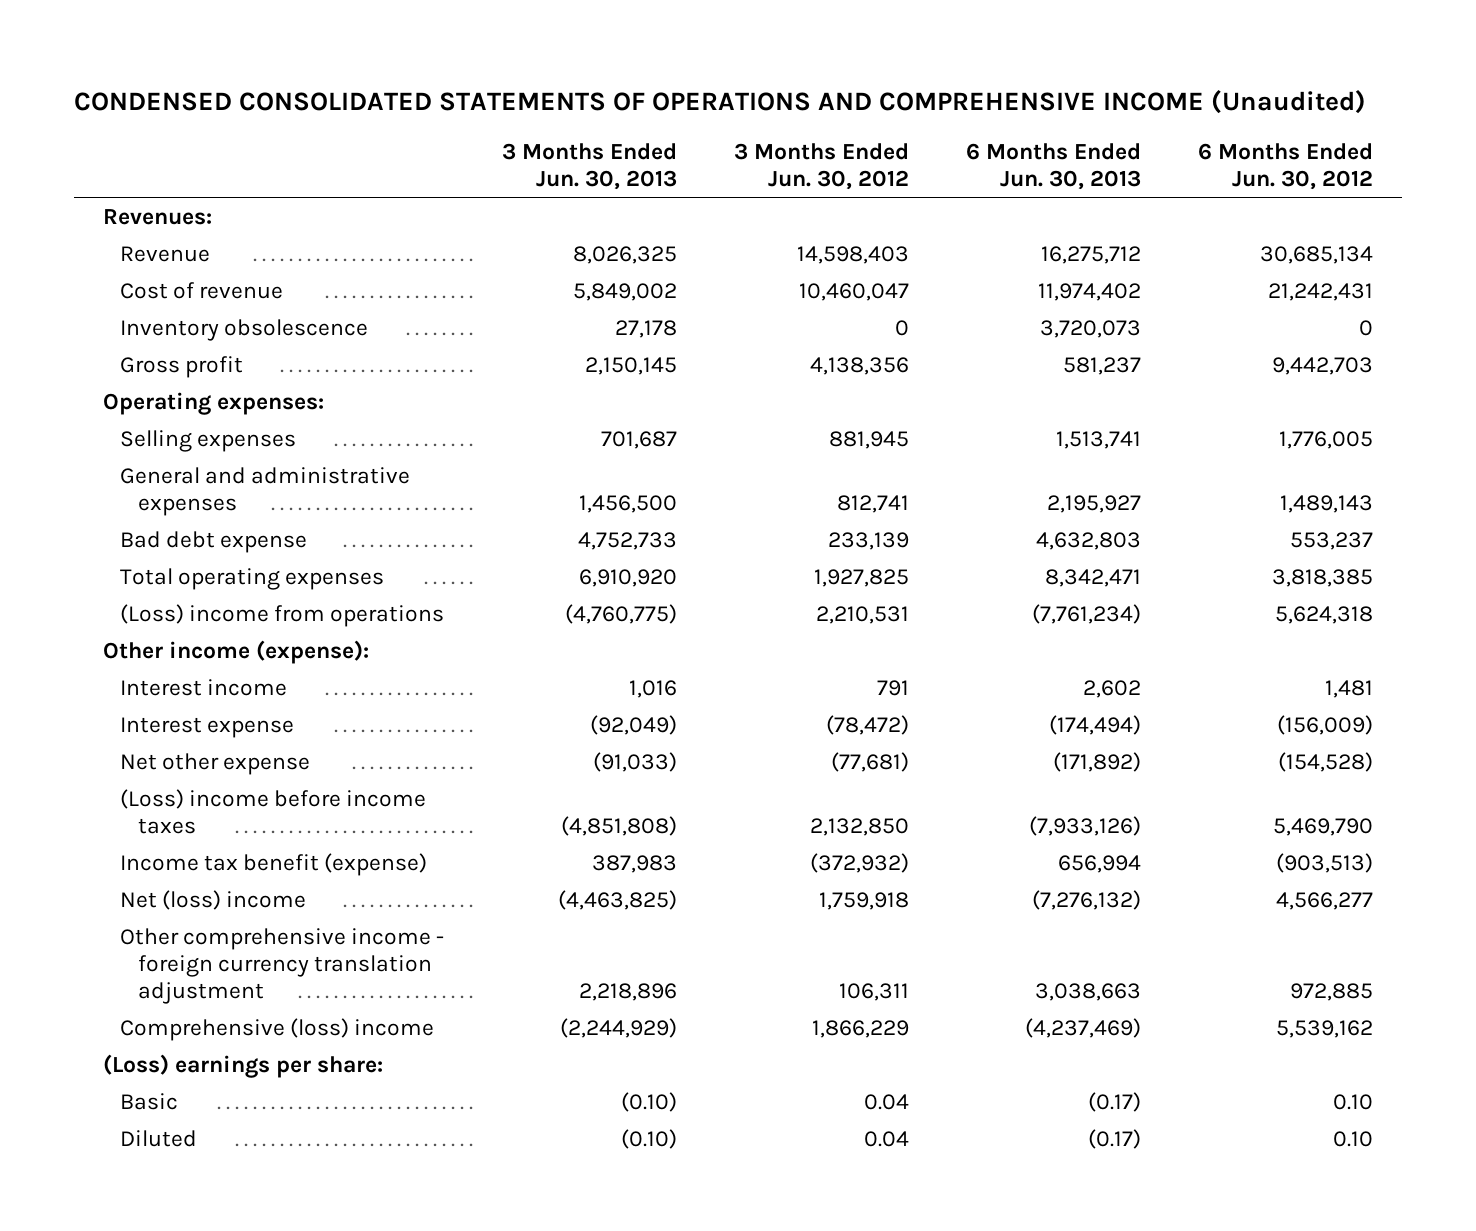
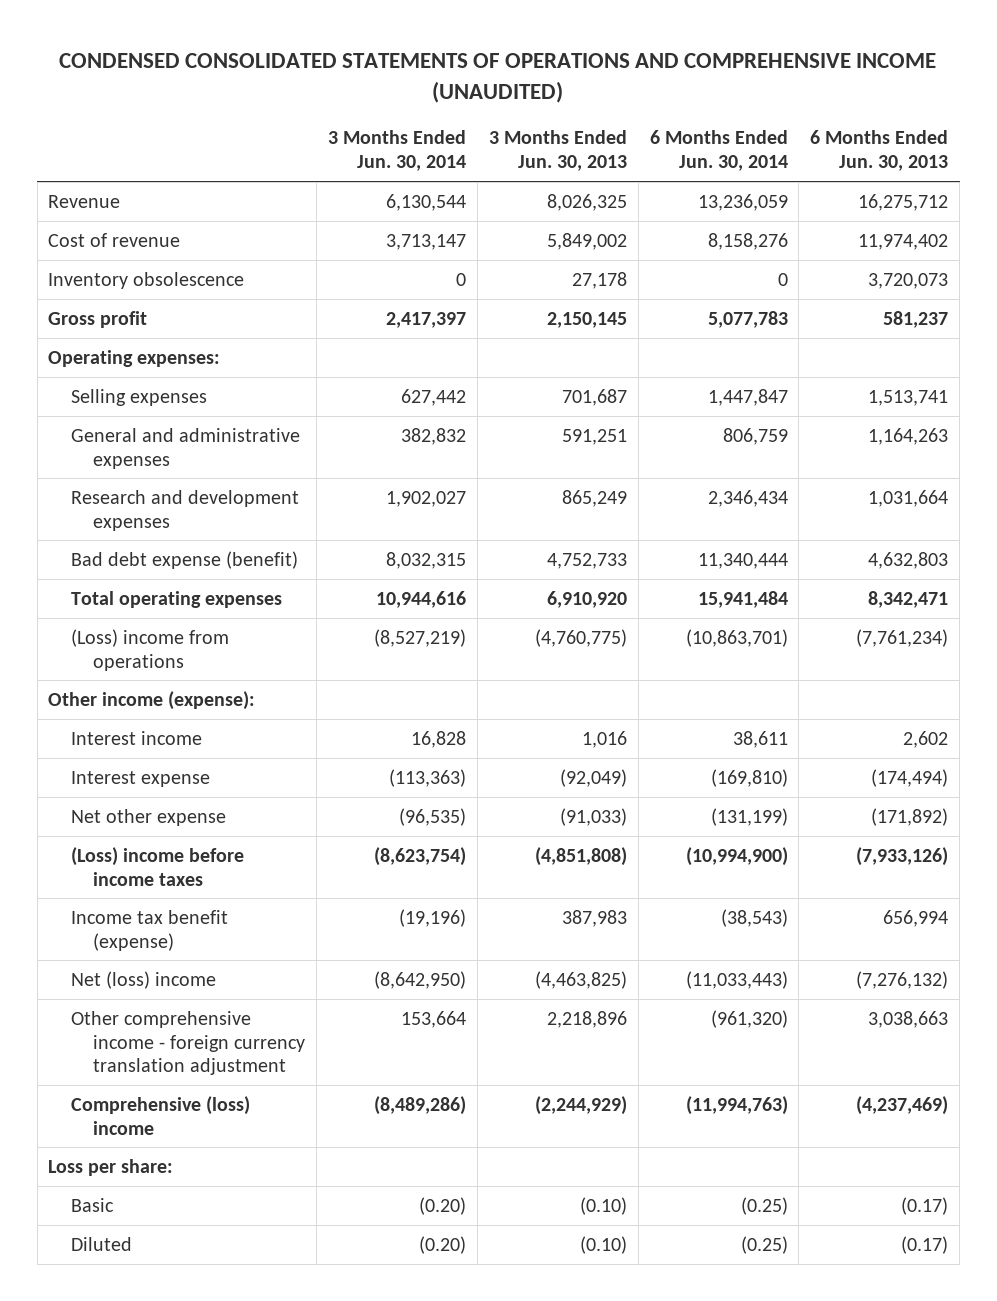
- CONDENSED CONSOLIDATED STATEMENTS OF OPERATIONS AND COMPREHENSIVE INCOME (Unaudited)
+ CONDENSED CONSOLIDATED STATEMENTS OF OPERATIONS AND COMPREHENSIVE INCOME (UNAUDITED)
- | 3 Months Ended Jun. 30, 2013 | 3 Months Ended Jun. 30, 2012 | 6 Months Ended Jun. 30, 2013 | 6 Months Ended Jun. 30, 2012
+ | 3 Months Ended Jun. 30, 2014 | 3 Months Ended Jun. 30, 2013 | 6 Months Ended Jun. 30, 2014 | 6 Months Ended Jun. 30, 2013
- Revenues:
- General and administrative expenses | 1,456,500 | 812,741 | 2,195,927 | 1,489,143
- Bad debt expense | 4,752,733 | 233,139 | 4,632,803 | 553,237
+ General and administrative expenses | 382,832 | 591,251 | 806,759 | 1,164,263
+ Research and development expenses | 1,902,027 | 865,249 | 2,346,434 | 1,031,664
+ Bad debt expense (benefit) | 8,032,315 | 4,752,733 | 11,340,444 | 4,632,803
- (Loss) earnings per share:
+ Loss per share:

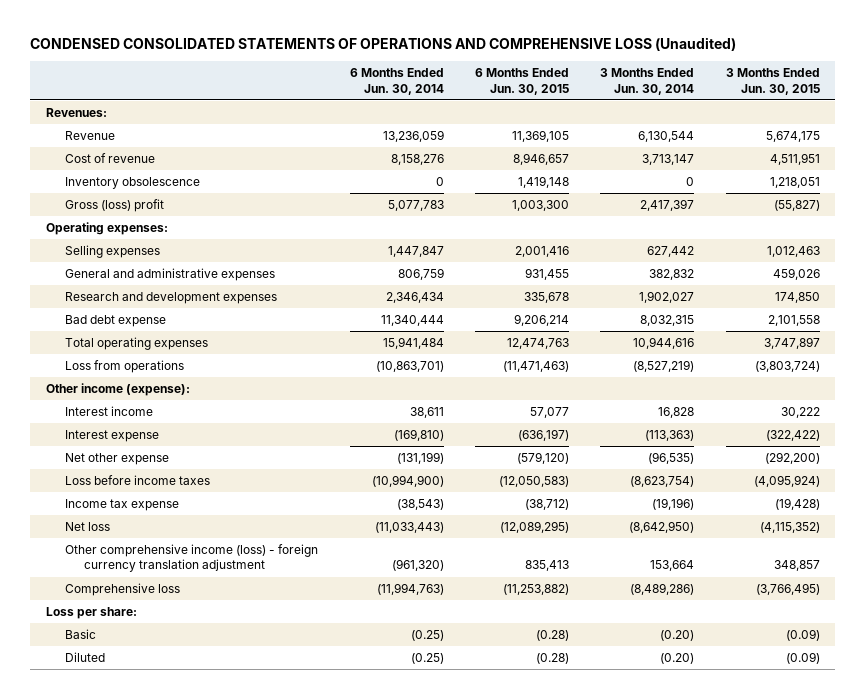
- CONDENSED CONSOLIDATED STATEMENTS OF OPERATIONS AND COMPREHENSIVE INCOME (UNAUDITED)
+ CONDENSED CONSOLIDATED STATEMENTS OF OPERATIONS AND COMPREHENSIVE LOSS (Unaudited)
- | 3 Months Ended Jun. 30, 2014 | 3 Months Ended Jun. 30, 2013 | 6 Months Ended Jun. 30, 2014 | 6 Months Ended Jun. 30, 2013
+ | 6 Months Ended Jun. 30, 2014 | 6 Months Ended Jun. 30, 2015 | 3 Months Ended Jun. 30, 2014 | 3 Months Ended Jun. 30, 2015
+ Revenues:
- Gross profit | 2,417,397 | 2,150,145 | 5,077,783 | 581,237
+ Gross (loss) profit | 5,077,783 | 1,003,300 | 2,417,397 | (55,827)
- Bad debt expense (benefit) | 8,032,315 | 4,752,733 | 11,340,444 | 4,632,803
+ Bad debt expense | 11,340,444 | 9,206,214 | 8,032,315 | 2,101,558
- (Loss) income from operations | (8,527,219) | (4,760,775) | (10,863,701) | (7,761,234)
+ Loss from operations | (10,863,701) | (11,471,463) | (8,527,219) | (3,803,724)
- (Loss) income before income taxes | (8,623,754) | (4,851,808) | (10,994,900) | (7,933,126)
- Income tax benefit (expense) | (19,196) | 387,983 | (38,543) | 656,994
- Net (loss) income | (8,642,950) | (4,463,825) | (11,033,443) | (7,276,132)
- Other comprehensive income - foreign currency translation adjustment | 153,664 | 2,218,896 | (961,320) | 3,038,663
- Comprehensive (loss) income | (8,489,286) | (2,244,929) | (11,994,763) | (4,237,469)
+ Loss before income taxes | (10,994,900) | (12,050,583) | (8,623,754) | (4,095,924)
+ Income tax expense | (38,543) | (38,712) | (19,196) | (19,428)
+ Net loss | (11,033,443) | (12,089,295) | (8,642,950) | (4,115,352)
+ Other comprehensive income (loss) - foreign currency translation adjustment | (961,320) | 835,413 | 153,664 | 348,857
+ Comprehensive loss | (11,994,763) | (11,253,882) | (8,489,286) | (3,766,495)

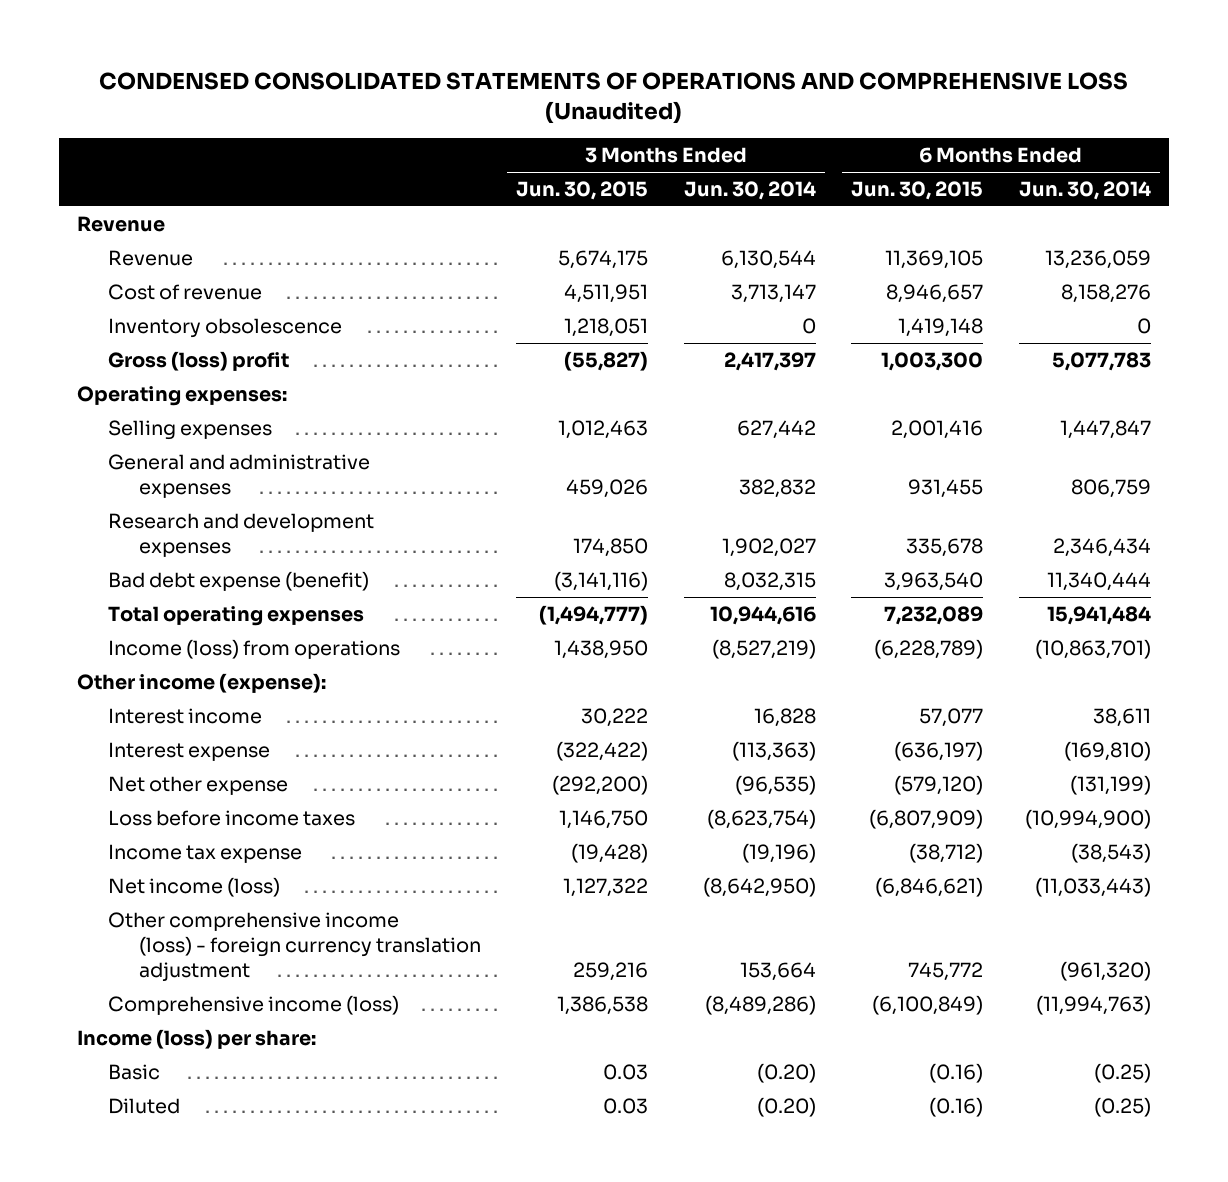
- | 6 Months Ended Jun. 30, 2014 | 6 Months Ended Jun. 30, 2015 | 3 Months Ended Jun. 30, 2014 | 3 Months Ended Jun. 30, 2015
+ | 3 Months Ended Jun. 30, 2015 | 3 Months Ended Jun. 30, 2014 | 6 Months Ended Jun. 30, 2015 | 6 Months Ended Jun. 30, 2014
- Revenues:
+ Revenue
- Bad debt expense | 11,340,444 | 9,206,214 | 8,032,315 | 2,101,558
- Total operating expenses | 15,941,484 | 12,474,763 | 10,944,616 | 3,747,897
- Loss from operations | (10,863,701) | (11,471,463) | (8,527,219) | (3,803,724)
+ Bad debt expense (benefit) | (3,141,116) | 8,032,315 | 3,963,540 | 11,340,444
+ Total operating expenses | (1,494,777) | 10,944,616 | 7,232,089 | 15,941,484
+ Income (loss) from operations | 1,438,950 | (8,527,219) | (6,228,789) | (10,863,701)
- Loss before income taxes | (10,994,900) | (12,050,583) | (8,623,754) | (4,095,924)
+ Loss before income taxes | 1,146,750 | (8,623,754) | (6,807,909) | (10,994,900)
- Net loss | (11,033,443) | (12,089,295) | (8,642,950) | (4,115,352)
- Other comprehensive income (loss) - foreign currency translation adjustment | (961,320) | 835,413 | 153,664 | 348,857
- Comprehensive loss | (11,994,763) | (11,253,882) | (8,489,286) | (3,766,495)
- Loss per share:
- Basic | (0.25) | (0.28) | (0.20) | (0.09)
- Diluted | (0.25) | (0.28) | (0.20) | (0.09)
+ Net income (loss) | 1,127,322 | (8,642,950) | (6,846,621) | (11,033,443)
+ Other comprehensive income (loss) - foreign currency translation adjustment | 259,216 | 153,664 | 745,772 | (961,320)
+ Comprehensive income (loss) | 1,386,538 | (8,489,286) | (6,100,849) | (11,994,763)
+ Income (loss) per share:
+ Basic | 0.03 | (0.20) | (0.16) | (0.25)
+ Diluted | 0.03 | (0.20) | (0.16) | (0.25)

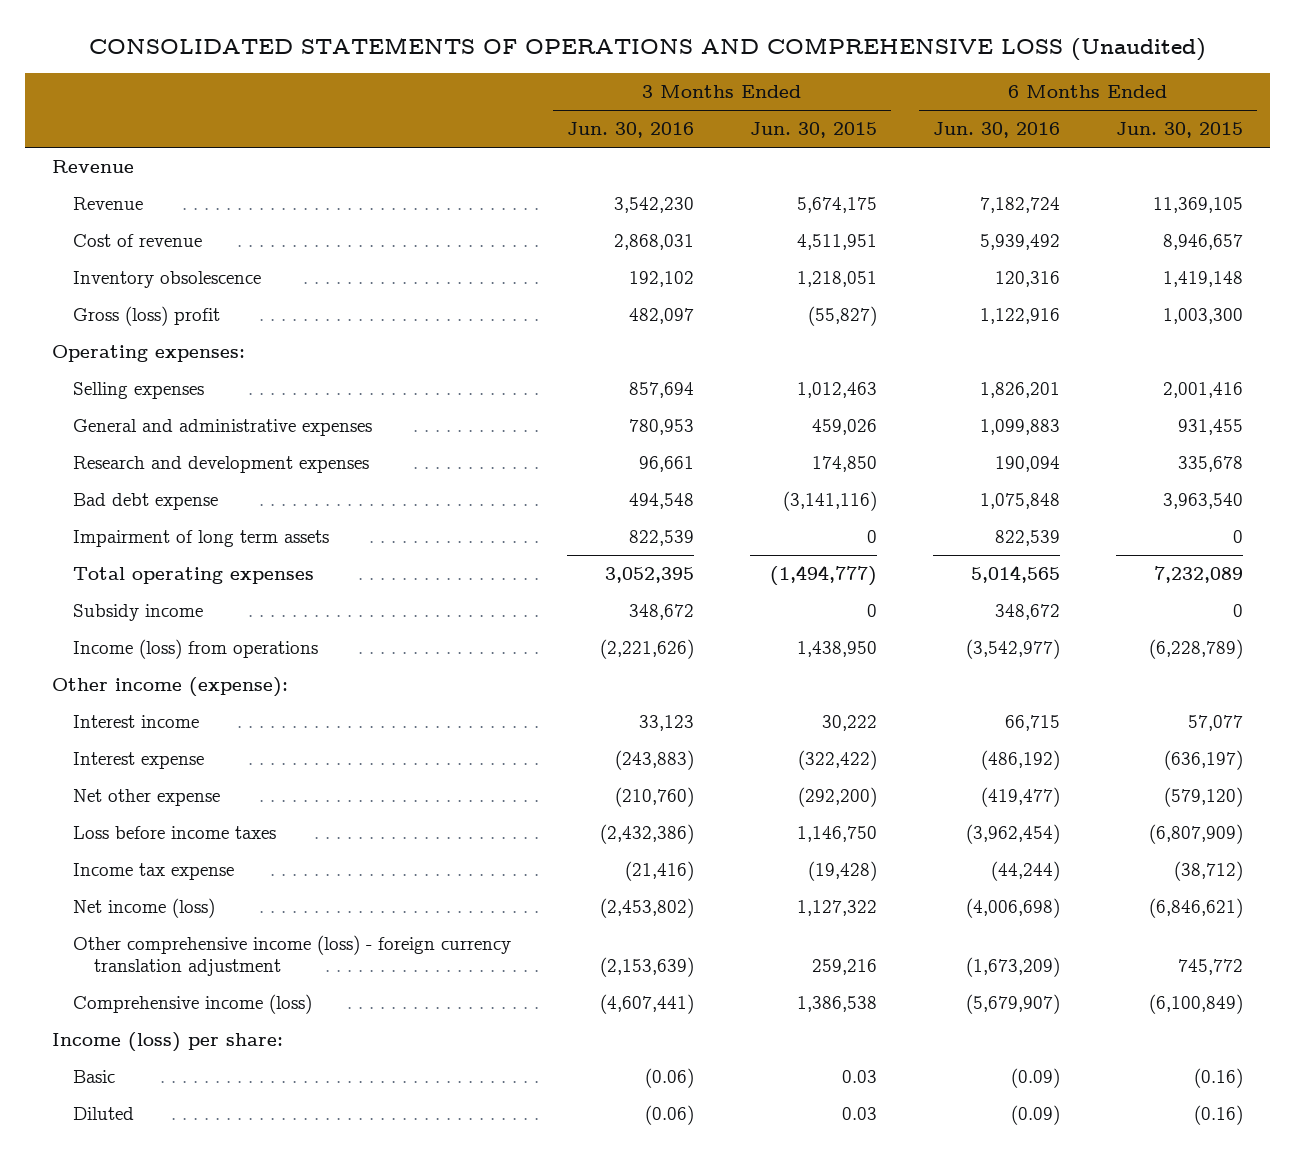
- CONDENSED CONSOLIDATED STATEMENTS OF OPERATIONS AND COMPREHENSIVE LOSS (Unaudited)
+ CONSOLIDATED STATEMENTS OF OPERATIONS AND COMPREHENSIVE LOSS (Unaudited)
- | 3 Months Ended Jun. 30, 2015 | 3 Months Ended Jun. 30, 2014 | 6 Months Ended Jun. 30, 2015 | 6 Months Ended Jun. 30, 2014
+ | 3 Months Ended Jun. 30, 2016 | 3 Months Ended Jun. 30, 2015 | 6 Months Ended Jun. 30, 2016 | 6 Months Ended Jun. 30, 2015
- Bad debt expense (benefit) | (3,141,116) | 8,032,315 | 3,963,540 | 11,340,444
+ Bad debt expense | 494,548 | (3,141,116) | 1,075,848 | 3,963,540
+ Impairment of long term assets | 822,539 | 0 | 822,539 | 0
+ Subsidy income | 348,672 | 0 | 348,672 | 0

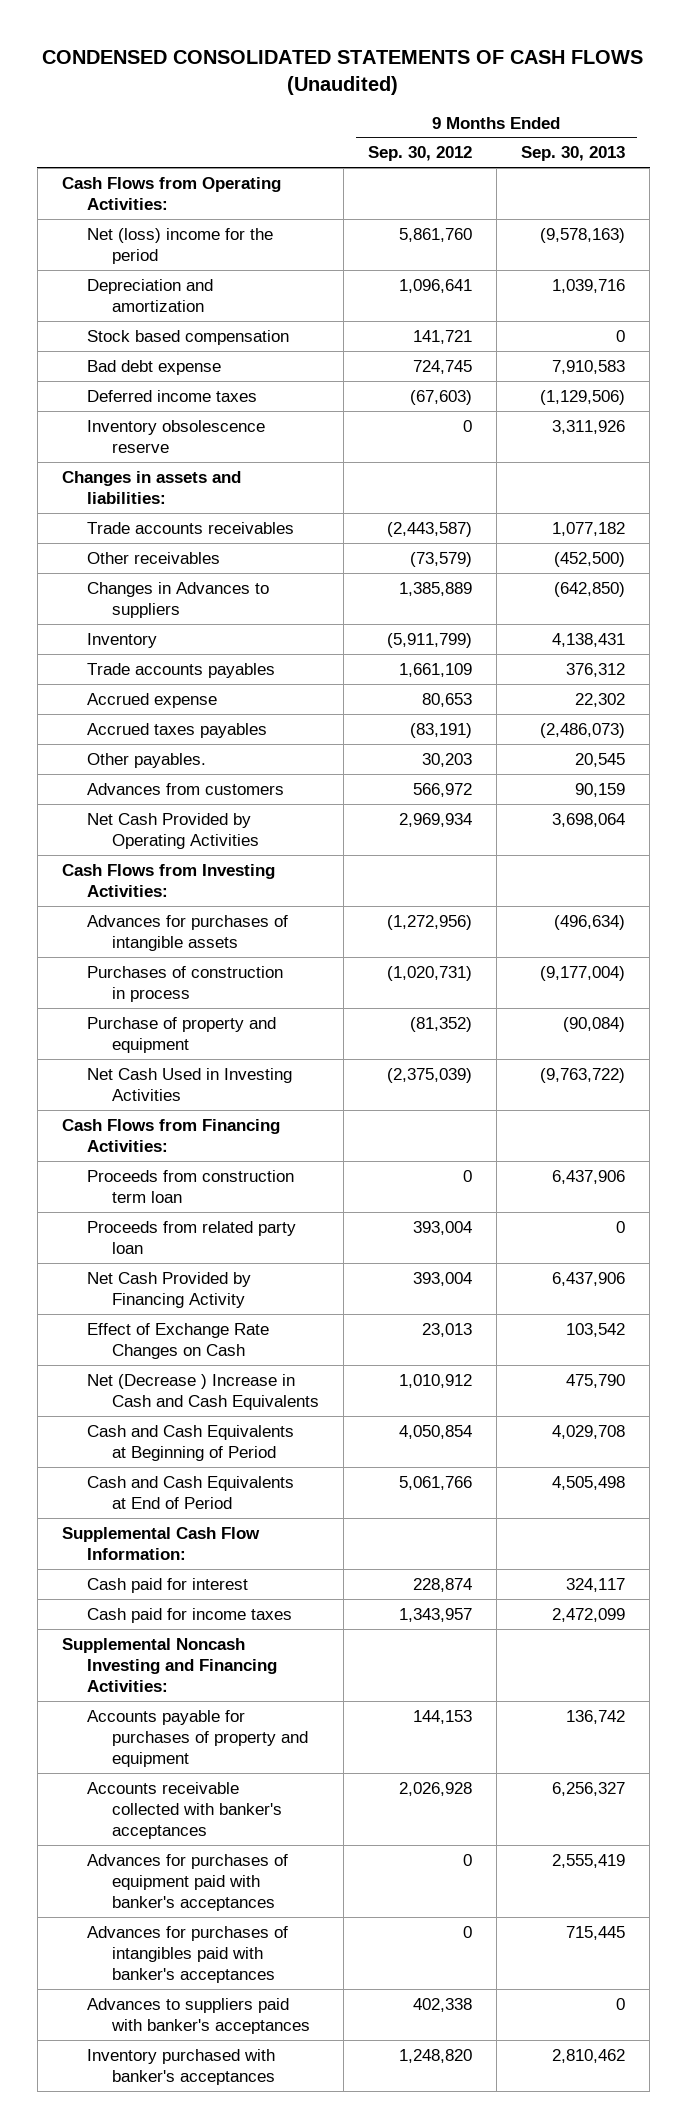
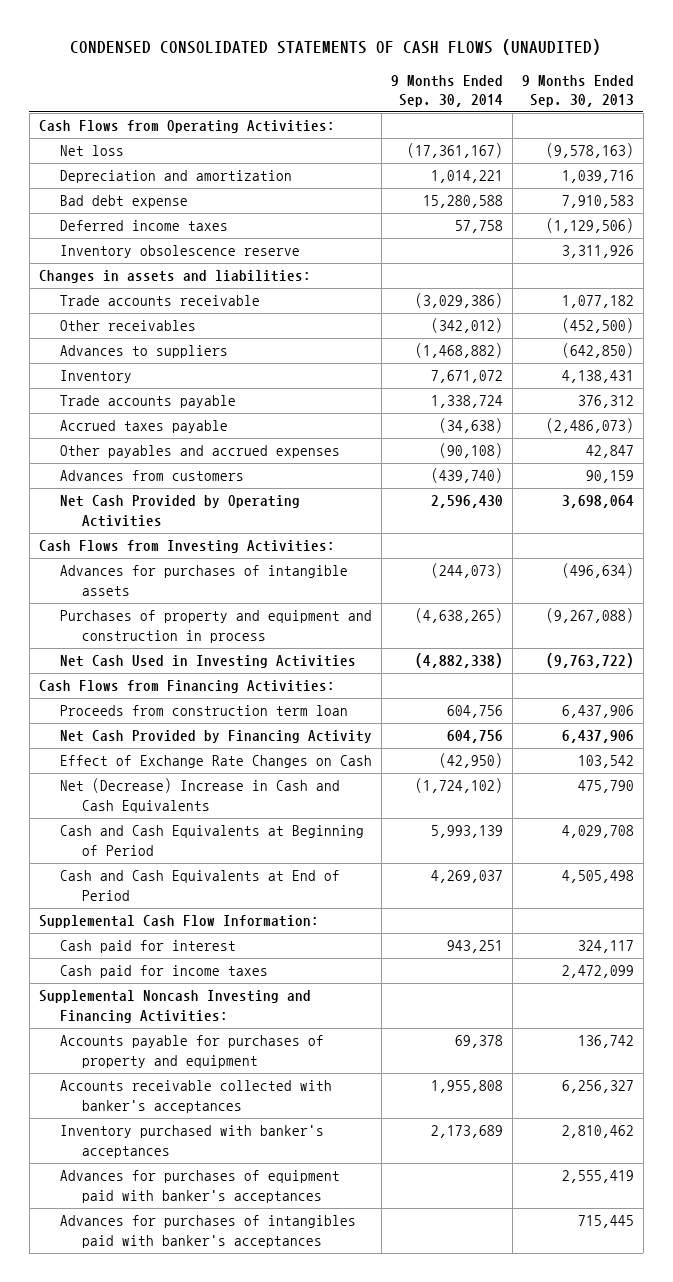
- CONDENSED CONSOLIDATED STATEMENTS OF CASH FLOWS (Unaudited)
+ CONDENSED CONSOLIDATED STATEMENTS OF CASH FLOWS (UNAUDITED)
- | 9 Months Ended Sep. 30, 2012 | 9 Months Ended Sep. 30, 2013
+ | 9 Months Ended Sep. 30, 2014 | 9 Months Ended Sep. 30, 2013
- Net (loss) income for the period | 5,861,760 | (9,578,163)
+ Net loss | (17,361,167) | (9,578,163)
- Stock based compensation | 141,721 | 0
- Trade accounts receivables | (2,443,587) | 1,077,182
+ Trade accounts receivable | (3,029,386) | 1,077,182
- Changes in Advances to suppliers | 1,385,889 | (642,850)
+ Advances to suppliers | (1,468,882) | (642,850)
- Trade accounts payables | 1,661,109 | 376,312
- Accrued expense | 80,653 | 22,302
- Accrued taxes payables | (83,191) | (2,486,073)
- Other payables. | 30,203 | 20,545
+ Trade accounts payable | 1,338,724 | 376,312
+ Accrued taxes payable | (34,638) | (2,486,073)
+ Other payables and accrued expenses | (90,108) | 42,847
- Purchases of construction in process | (1,020,731) | (9,177,004)
- Purchase of property and equipment | (81,352) | (90,084)
+ Purchases of property and equipment and construction in process | (4,638,265) | (9,267,088)
- Proceeds from related party loan | 393,004 | 0
- Net (Decrease ) Increase in Cash and Cash Equivalents | 1,010,912 | 475,790
+ Net (Decrease) Increase in Cash and Cash Equivalents | (1,724,102) | 475,790
moved up: Inventory purchased with banker's acceptances | 2,173,689 | 2,810,462
- Advances to suppliers paid with banker's acceptances | 402,338 | 0

